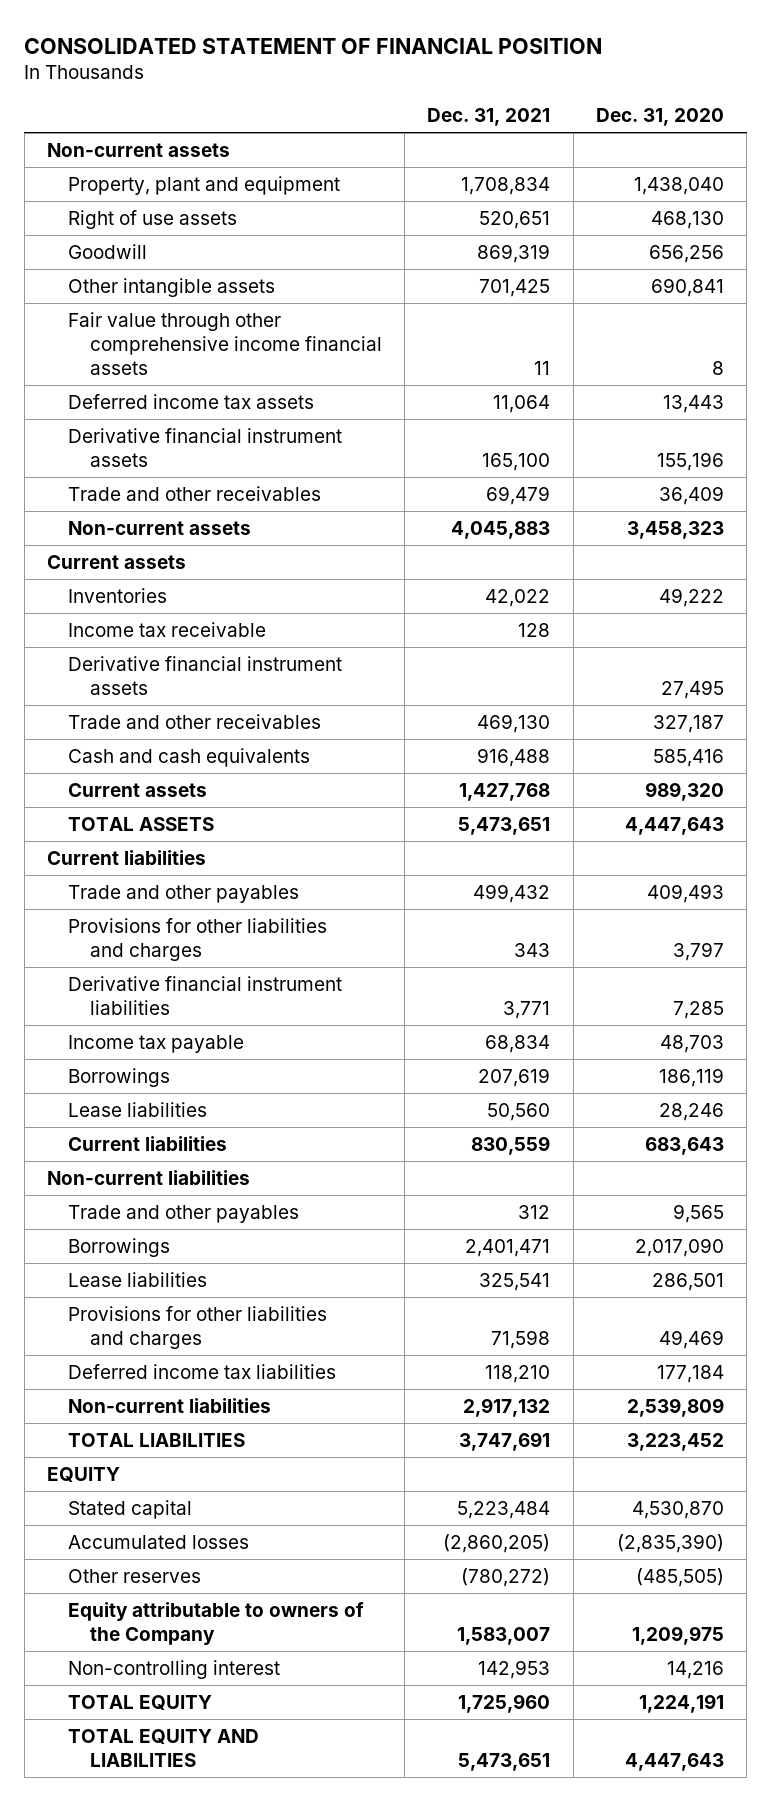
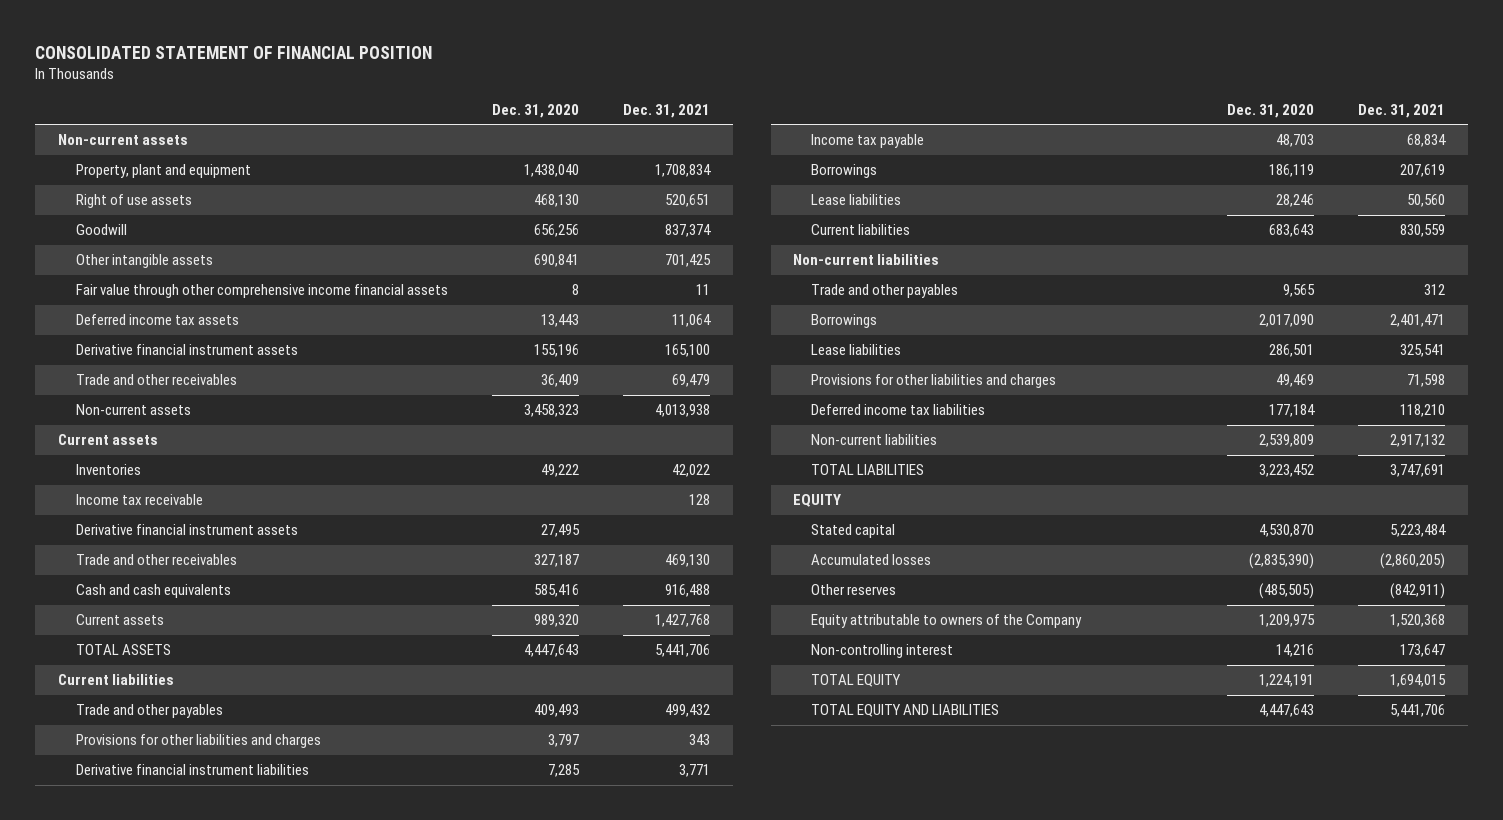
- | Dec. 31, 2021 | Dec. 31, 2020
+ | Dec. 31, 2020 | Dec. 31, 2021
- Goodwill | 869,319 | 656,256
+ Goodwill | 656,256 | 837,374
- Non-current assets | 4,045,883 | 3,458,323
+ Non-current assets | 3,458,323 | 4,013,938
- TOTAL ASSETS | 5,473,651 | 4,447,643
+ TOTAL ASSETS | 4,447,643 | 5,441,706
- Other reserves | (780,272) | (485,505)
- Equity attributable to owners of the Company | 1,583,007 | 1,209,975
- Non-controlling interest | 142,953 | 14,216
- TOTAL EQUITY | 1,725,960 | 1,224,191
- TOTAL EQUITY AND LIABILITIES | 5,473,651 | 4,447,643
+ Other reserves | (485,505) | (842,911)
+ Equity attributable to owners of the Company | 1,209,975 | 1,520,368
+ Non-controlling interest | 14,216 | 173,647
+ TOTAL EQUITY | 1,224,191 | 1,694,015
+ TOTAL EQUITY AND LIABILITIES | 4,447,643 | 5,441,706

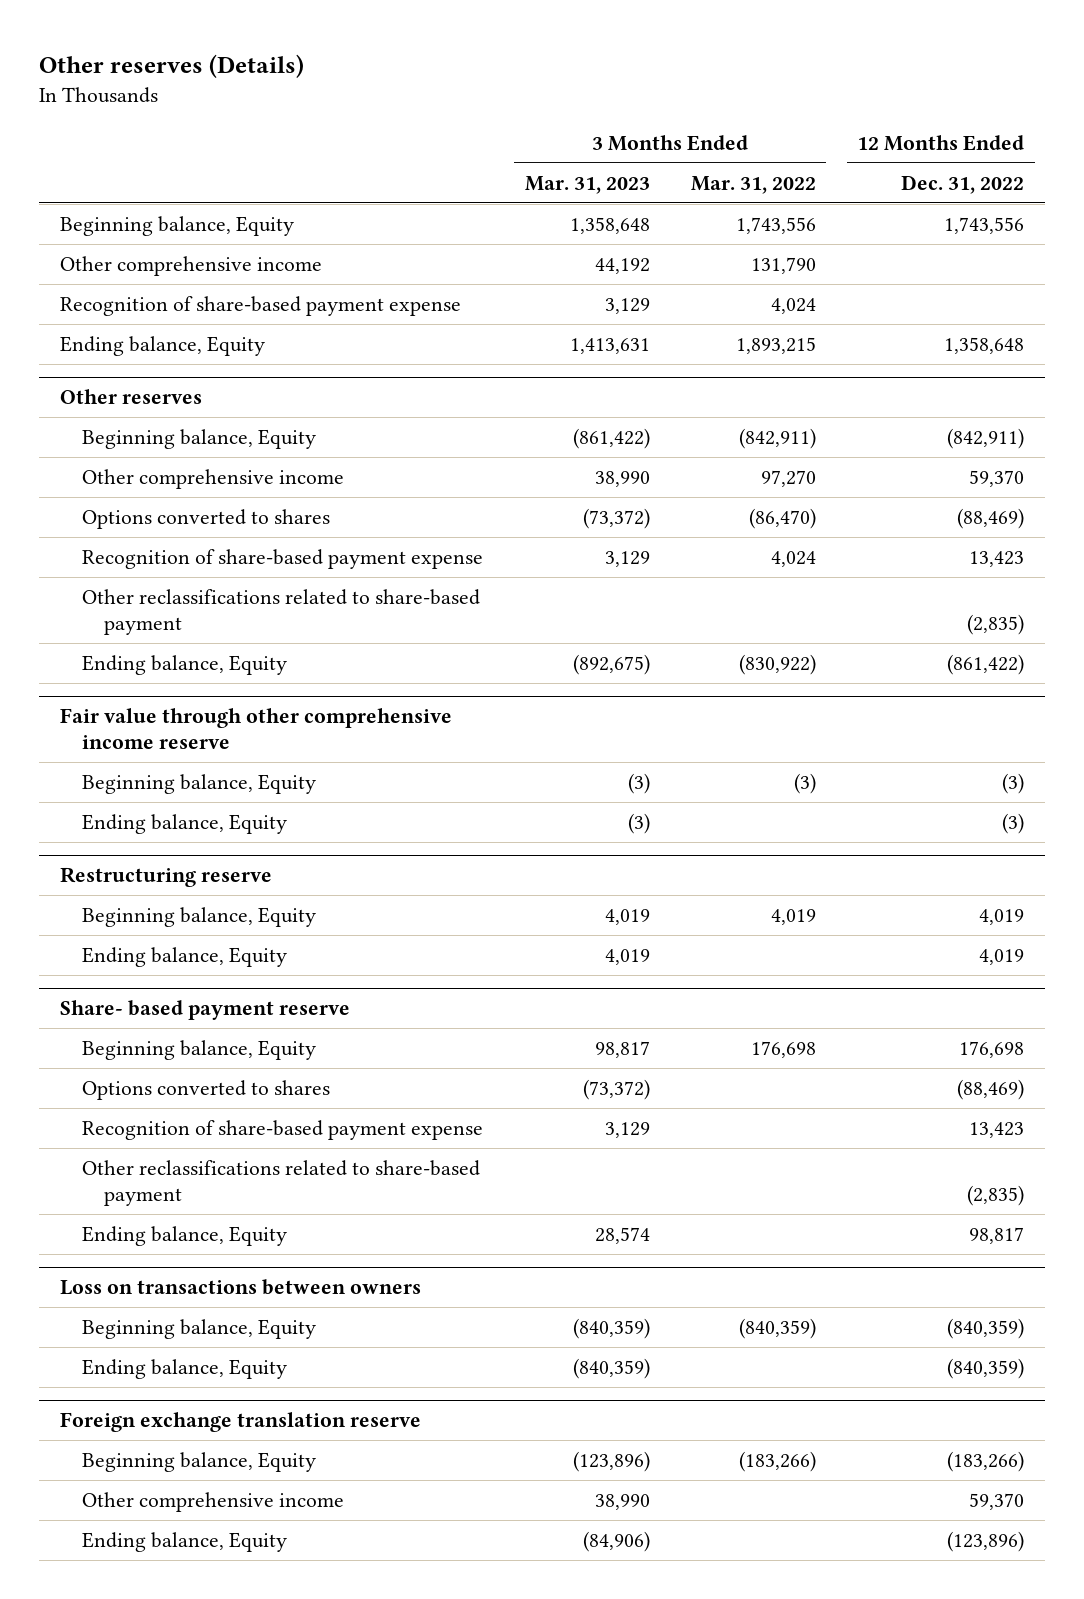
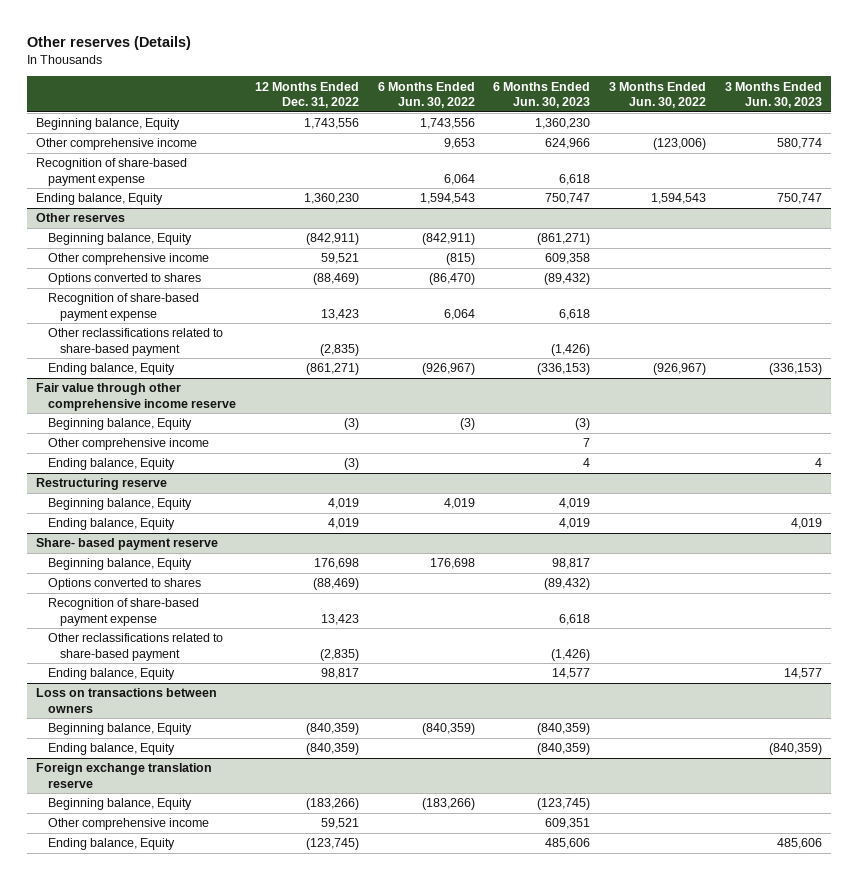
- | 3 Months Ended Mar. 31, 2023 | 3 Months Ended Mar. 31, 2022 | 12 Months Ended Dec. 31, 2022
+ | 12 Months Ended Dec. 31, 2022 | 6 Months Ended Jun. 30, 2022 | 6 Months Ended Jun. 30, 2023 | 3 Months Ended Jun. 30, 2022 | 3 Months Ended Jun. 30, 2023
- Ending balance, Equity | 1,413,631 | 1,893,215 | 1,358,648
+ Ending balance, Equity | 1,360,230 | 1,594,543 | 750,747 | 1,594,543 | 750,747
@ Other reserves
- Other comprehensive income | 38,990 | 97,270 | 59,370
+ Other comprehensive income | 59,521 | (815) | 609,358 | |
- Ending balance, Equity | (892,675) | (830,922) | (861,422)
+ Ending balance, Equity | (861,271) | (926,967) | (336,153) | (926,967) | (336,153)
@ Fair value through other comprehensive income reserve
+ Other comprehensive income | | | 7 | |
@ Foreign exchange translation reserve
- Other comprehensive income | 38,990 | | 59,370
- Ending balance, Equity | (84,906) | | (123,896)
+ Other comprehensive income | 59,521 | | 609,351 | |
+ Ending balance, Equity | (123,745) | | 485,606 | | 485,606

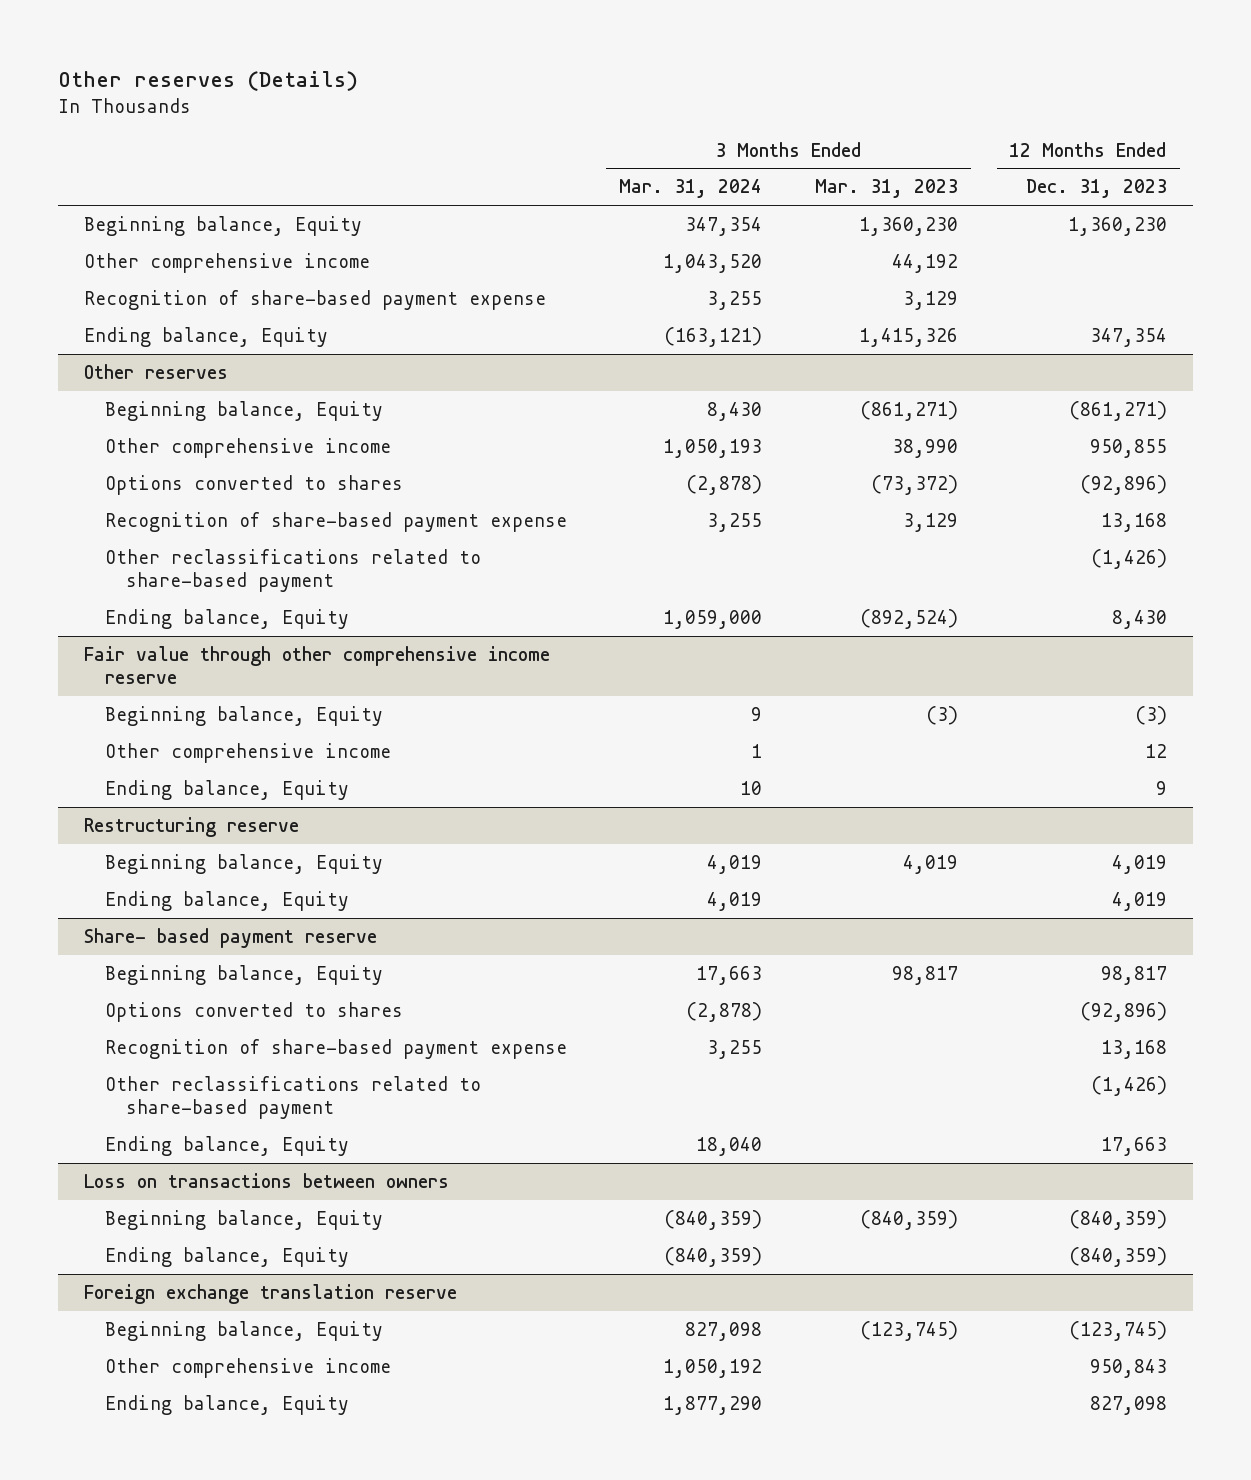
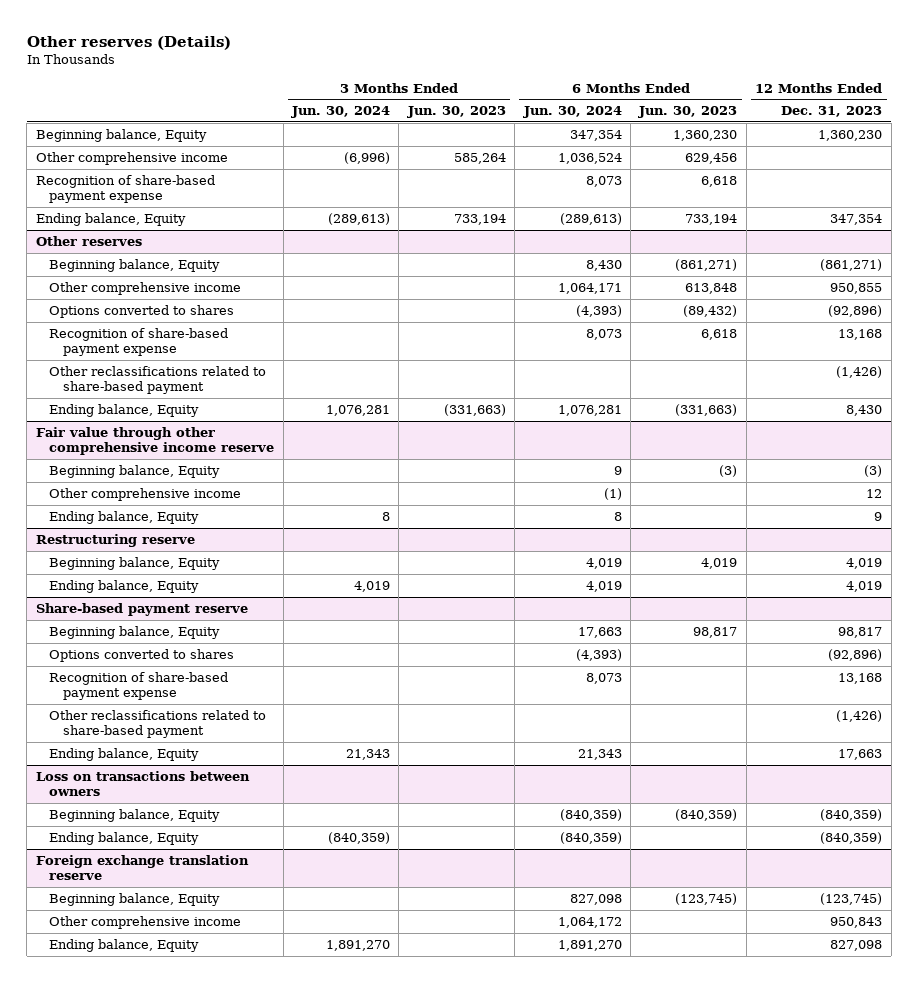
- | 3 Months Ended Mar. 31, 2024 | 3 Months Ended Mar. 31, 2023 | 12 Months Ended Dec. 31, 2023
+ | 3 Months Ended Jun. 30, 2024 | 3 Months Ended Jun. 30, 2023 | 6 Months Ended Jun. 30, 2024 | 6 Months Ended Jun. 30, 2023 | 12 Months Ended Dec. 31, 2023
- Share- based payment reserve
+ Share-based payment reserve

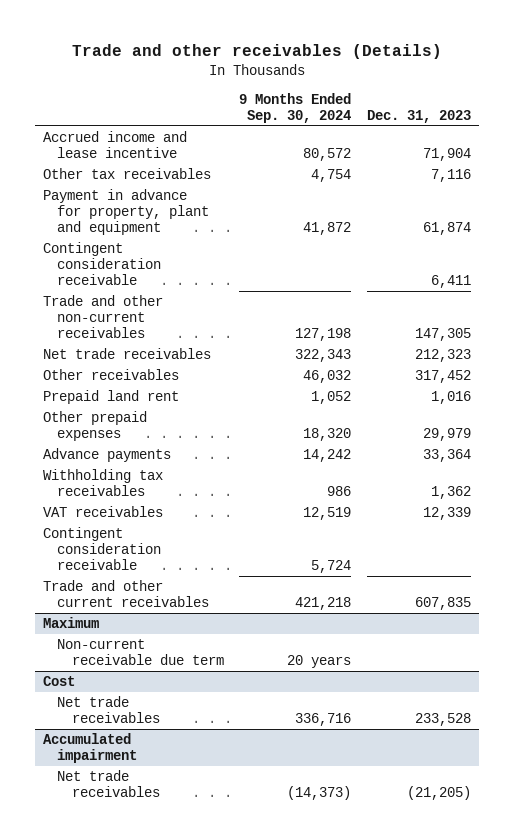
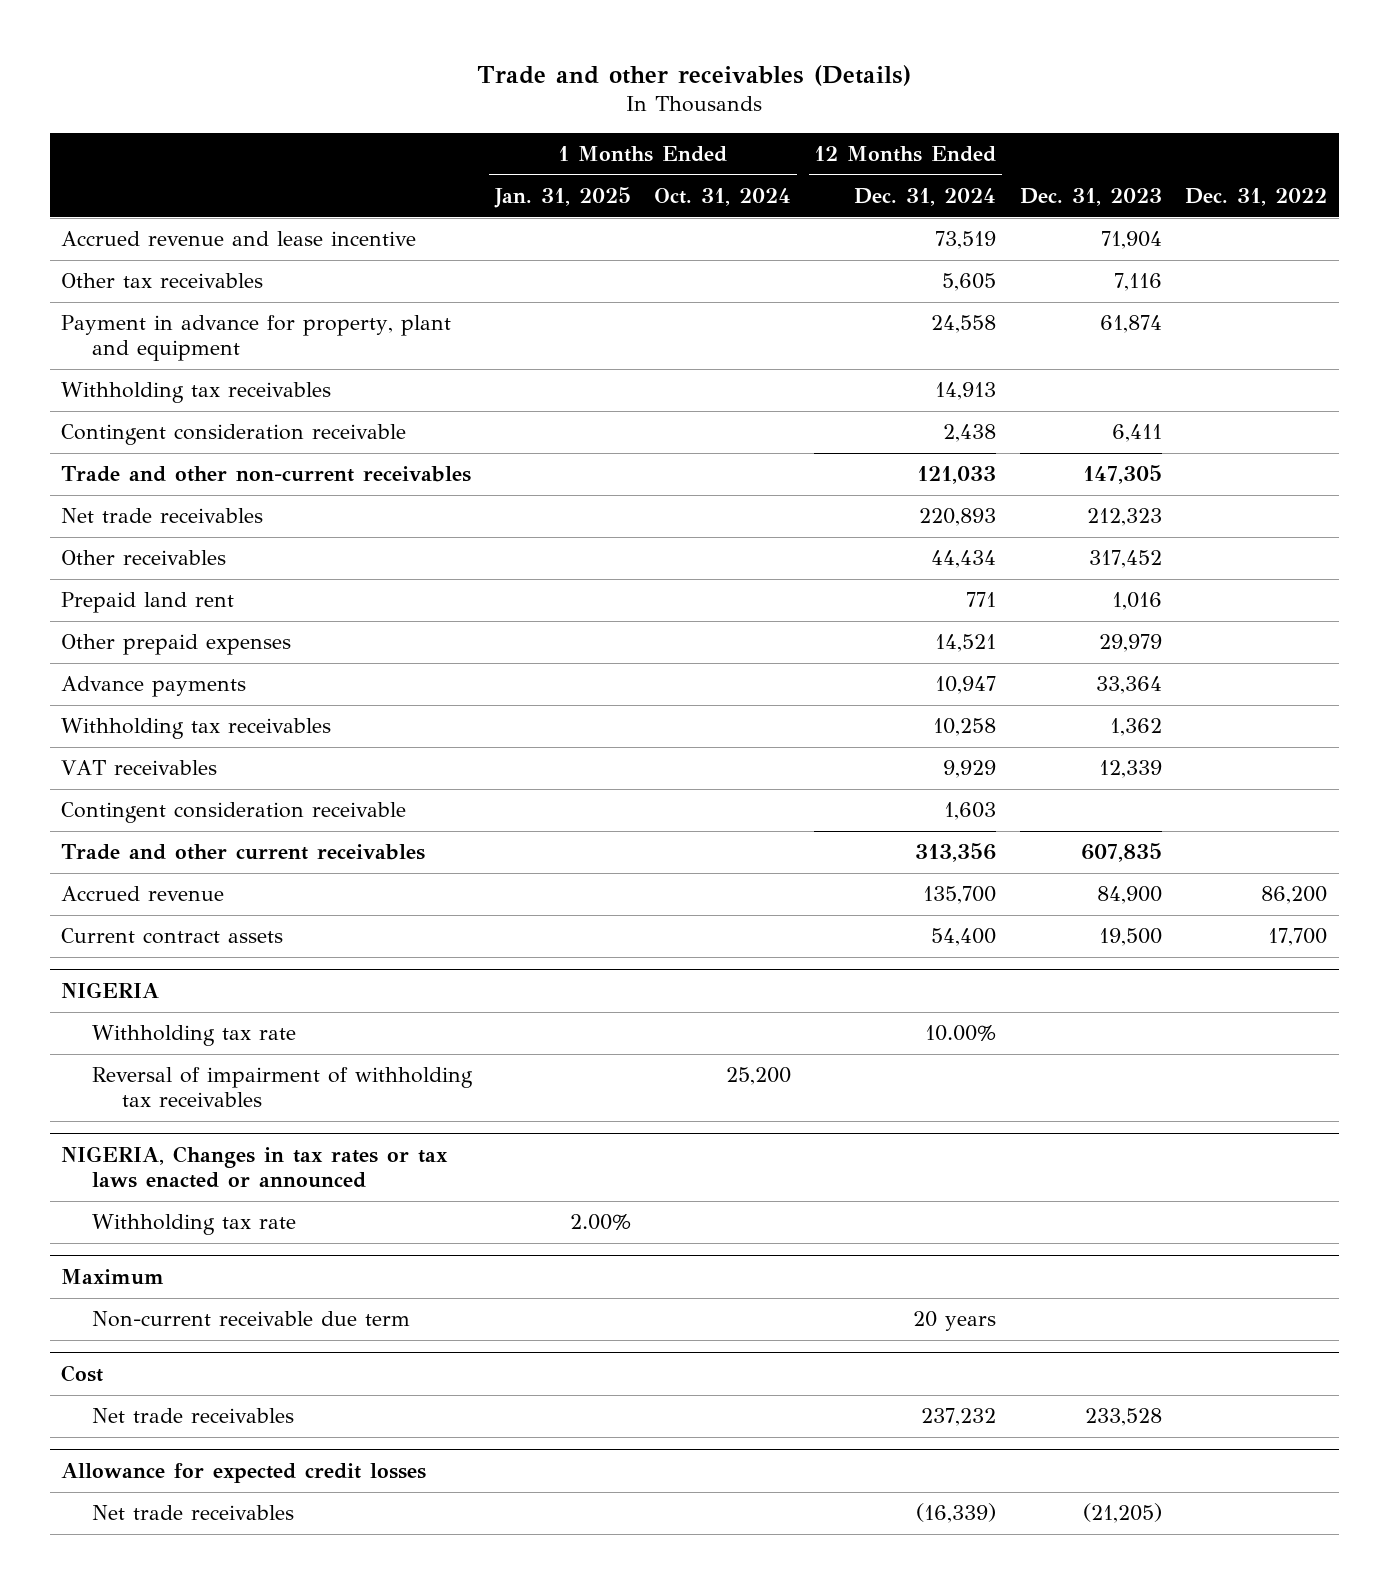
- | 9 Months Ended Sep. 30, 2024 | Dec. 31, 2023
+ | 1 Months Ended Jan. 31, 2025 | 1 Months Ended Oct. 31, 2024 | 12 Months Ended Dec. 31, 2024 | Dec. 31, 2023 | Dec. 31, 2022
- Accrued income and lease incentive | 80,572 | 71,904
+ Accrued revenue and lease incentive | | | 73,519 | 71,904 |
+ Withholding tax receivables | | | 14,913 | |
+ Accrued revenue | | | 135,700 | 84,900 | 86,200
+ Current contract assets | | | 54,400 | 19,500 | 17,700
+ NIGERIA
+ Withholding tax rate | | | 10.00% | |
+ Reversal of impairment of withholding tax receivables | | 25,200 | | |
+ NIGERIA, Changes in tax rates or tax laws enacted or announced
+ Withholding tax rate | 2.00% | | | |
- Accumulated impairment
+ Allowance for expected credit losses

